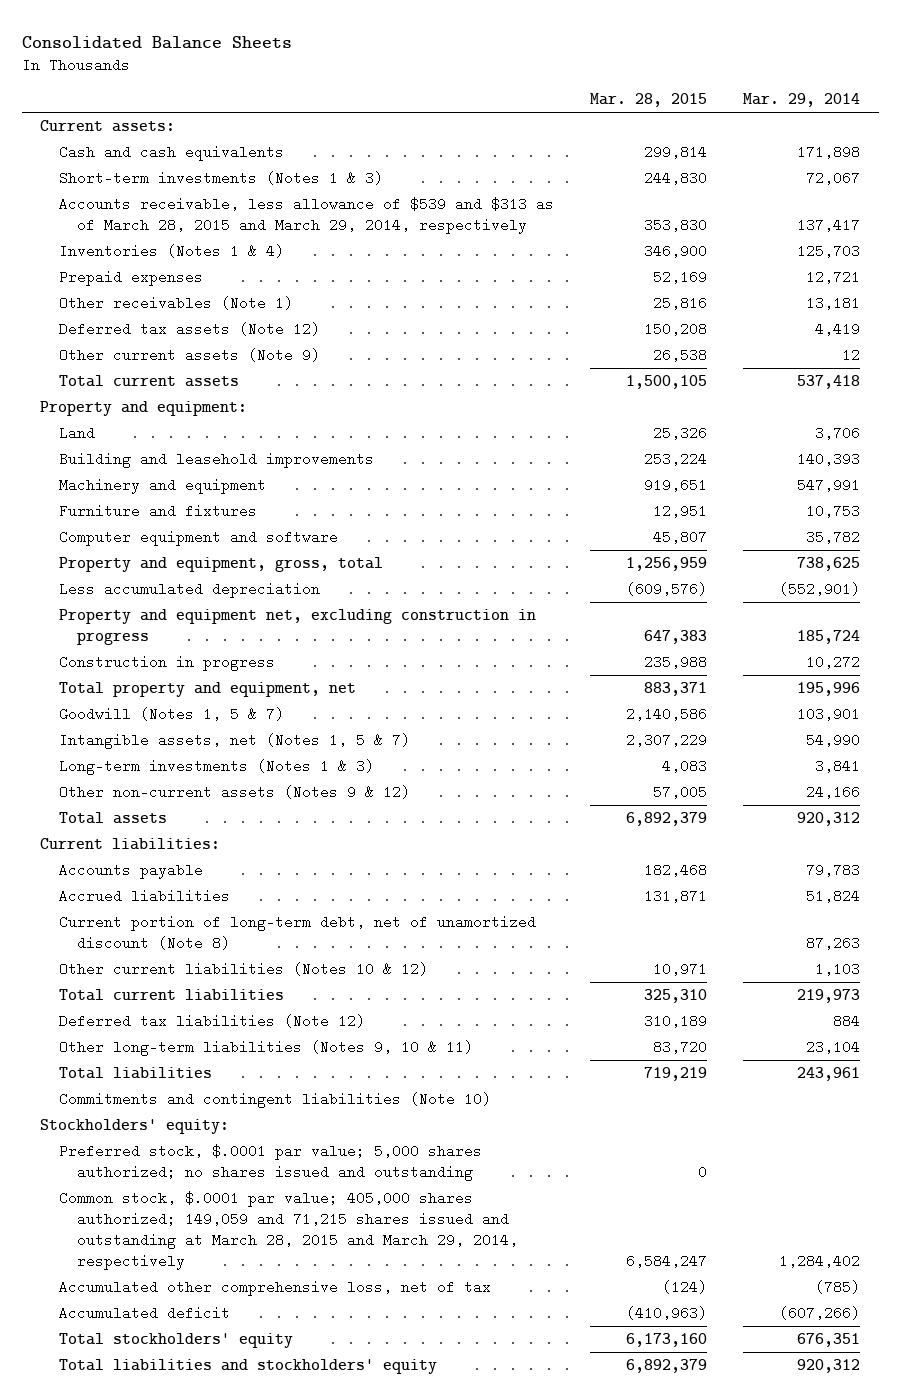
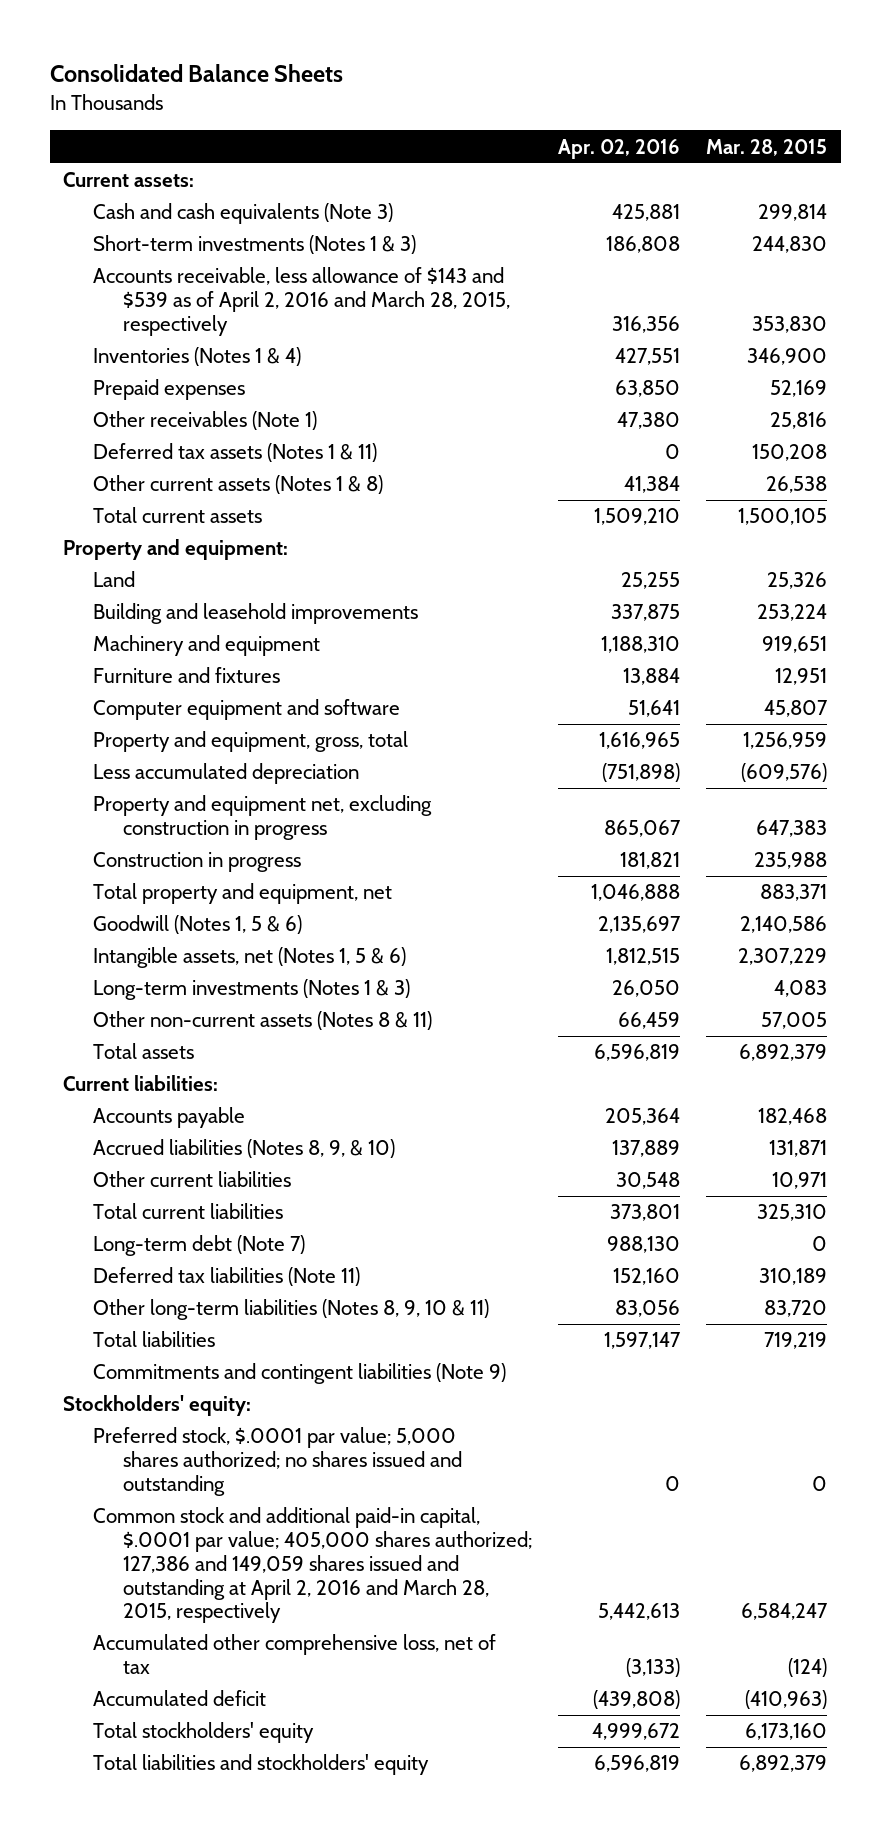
- | Mar. 28, 2015 | Mar. 29, 2014
+ | Apr. 02, 2016 | Mar. 28, 2015
- Cash and cash equivalents | 299,814 | 171,898
+ Cash and cash equivalents (Note 3) | 425,881 | 299,814
- Accounts receivable, less allowance of $539 and $313 as of March 28, 2015 and March 29, 2014, respectively | 353,830 | 137,417
+ Accounts receivable, less allowance of $143 and $539 as of April 2, 2016 and March 28, 2015, respectively | 316,356 | 353,830
- Deferred tax assets (Note 12) | 150,208 | 4,419
- Other current assets (Note 9) | 26,538 | 12
+ Deferred tax assets (Notes 1 & 11) | 0 | 150,208
+ Other current assets (Notes 1 & 8) | 41,384 | 26,538
- Goodwill (Notes 1, 5 & 7) | 2,140,586 | 103,901
- Intangible assets, net (Notes 1, 5 & 7) | 2,307,229 | 54,990
+ Goodwill (Notes 1, 5 & 6) | 2,135,697 | 2,140,586
+ Intangible assets, net (Notes 1, 5 & 6) | 1,812,515 | 2,307,229
- Other non-current assets (Notes 9 & 12) | 57,005 | 24,166
+ Other non-current assets (Notes 8 & 11) | 66,459 | 57,005
- Accrued liabilities | 131,871 | 51,824
- Current portion of long-term debt, net of unamortized discount (Note 8) | | 87,263
- Other current liabilities (Notes 10 & 12) | 10,971 | 1,103
+ Accrued liabilities (Notes 8, 9, & 10) | 137,889 | 131,871
+ Other current liabilities | 30,548 | 10,971
- Deferred tax liabilities (Note 12) | 310,189 | 884
- Other long-term liabilities (Notes 9, 10 & 11) | 83,720 | 23,104
+ Long-term debt (Note 7) | 988,130 | 0
+ Deferred tax liabilities (Note 11) | 152,160 | 310,189
+ Other long-term liabilities (Notes 8, 9, 10 & 11) | 83,056 | 83,720
- Commitments and contingent liabilities (Note 10)
+ Commitments and contingent liabilities (Note 9)
- Common stock, $.0001 par value; 405,000 shares authorized; 149,059 and 71,215 shares issued and outstanding at March 28, 2015 and March 29, 2014, respectively | 6,584,247 | 1,284,402
+ Common stock and additional paid-in capital, $.0001 par value; 405,000 shares authorized; 127,386 and 149,059 shares issued and outstanding at April 2, 2016 and March 28, 2015, respectively | 5,442,613 | 6,584,247

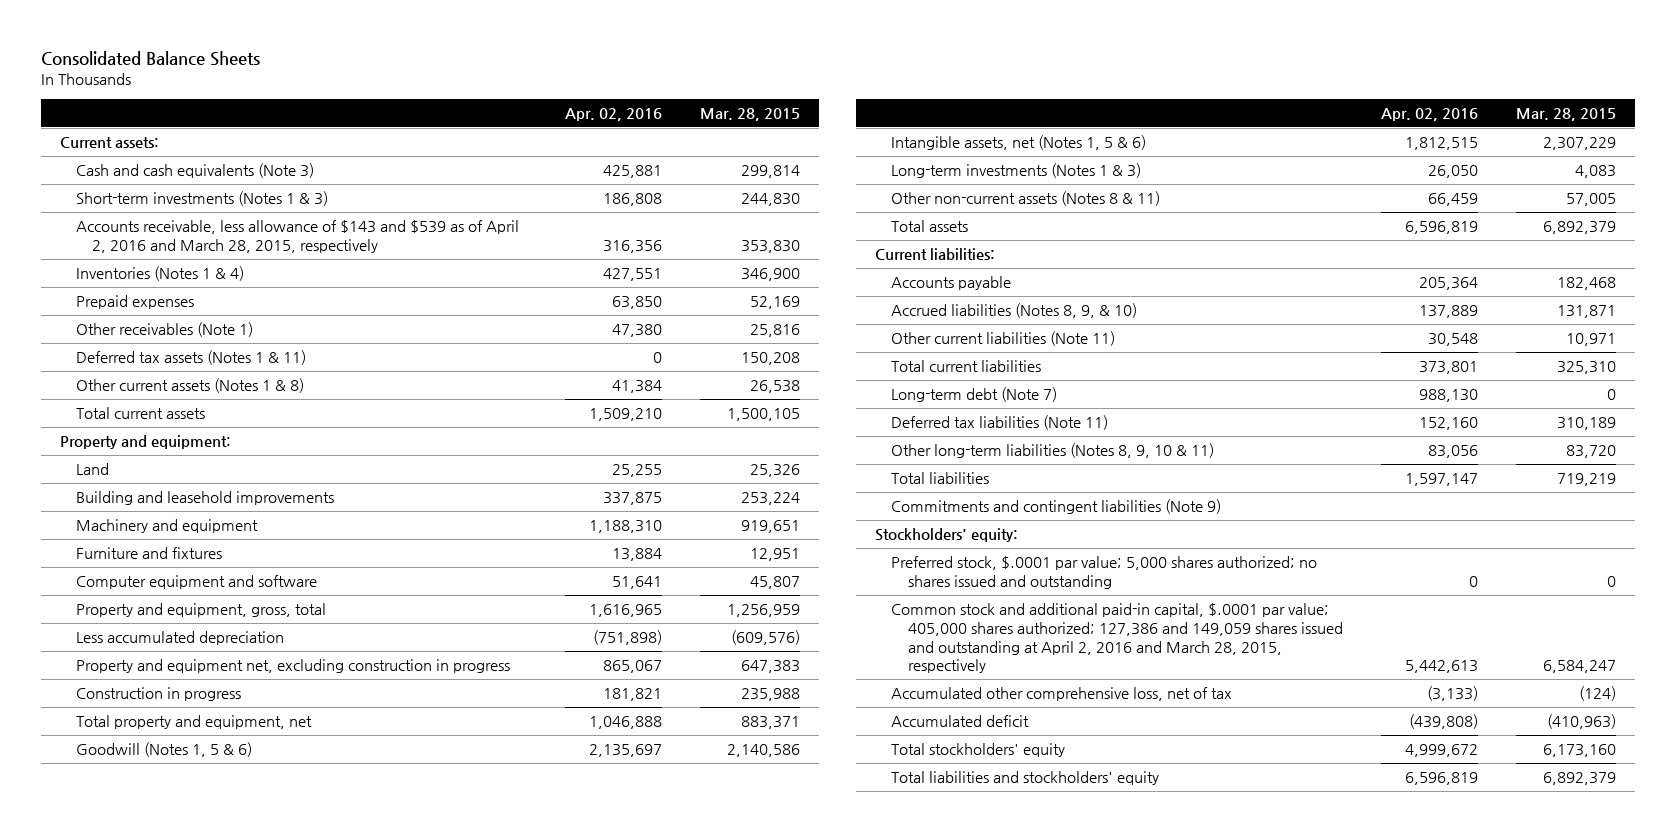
- Other current liabilities | 30,548 | 10,971
+ Other current liabilities (Note 11) | 30,548 | 10,971

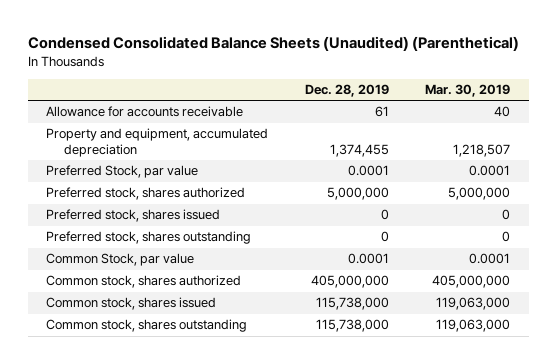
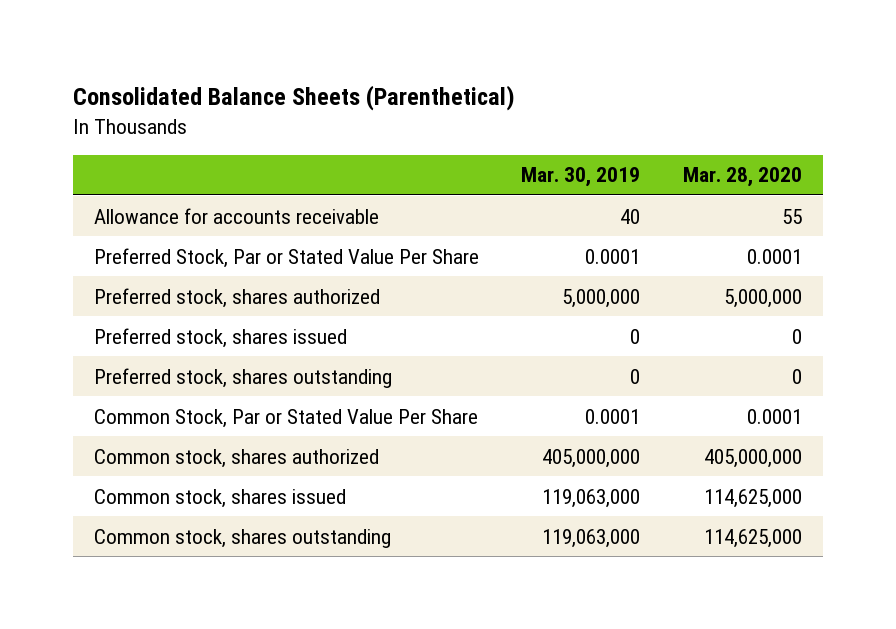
- Condensed Consolidated Balance Sheets (Unaudited) (Parenthetical)
+ Consolidated Balance Sheets (Parenthetical)
- | Dec. 28, 2019 | Mar. 30, 2019
+ | Mar. 30, 2019 | Mar. 28, 2020
- Property and equipment, accumulated depreciation | 1,374,455 | 1,218,507
- Preferred Stock, par value | 0.0001 | 0.0001
+ Preferred Stock, Par or Stated Value Per Share | 0.0001 | 0.0001
- Common Stock, par value | 0.0001 | 0.0001
+ Common Stock, Par or Stated Value Per Share | 0.0001 | 0.0001

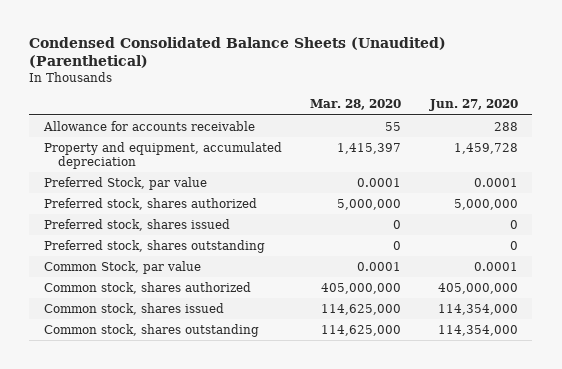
- Consolidated Balance Sheets (Parenthetical)
+ Condensed Consolidated Balance Sheets (Unaudited) (Parenthetical)
- | Mar. 30, 2019 | Mar. 28, 2020
+ | Mar. 28, 2020 | Jun. 27, 2020
- Preferred Stock, Par or Stated Value Per Share | 0.0001 | 0.0001
+ Property and equipment, accumulated depreciation | 1,415,397 | 1,459,728
+ Preferred Stock, par value | 0.0001 | 0.0001
- Common Stock, Par or Stated Value Per Share | 0.0001 | 0.0001
+ Common Stock, par value | 0.0001 | 0.0001

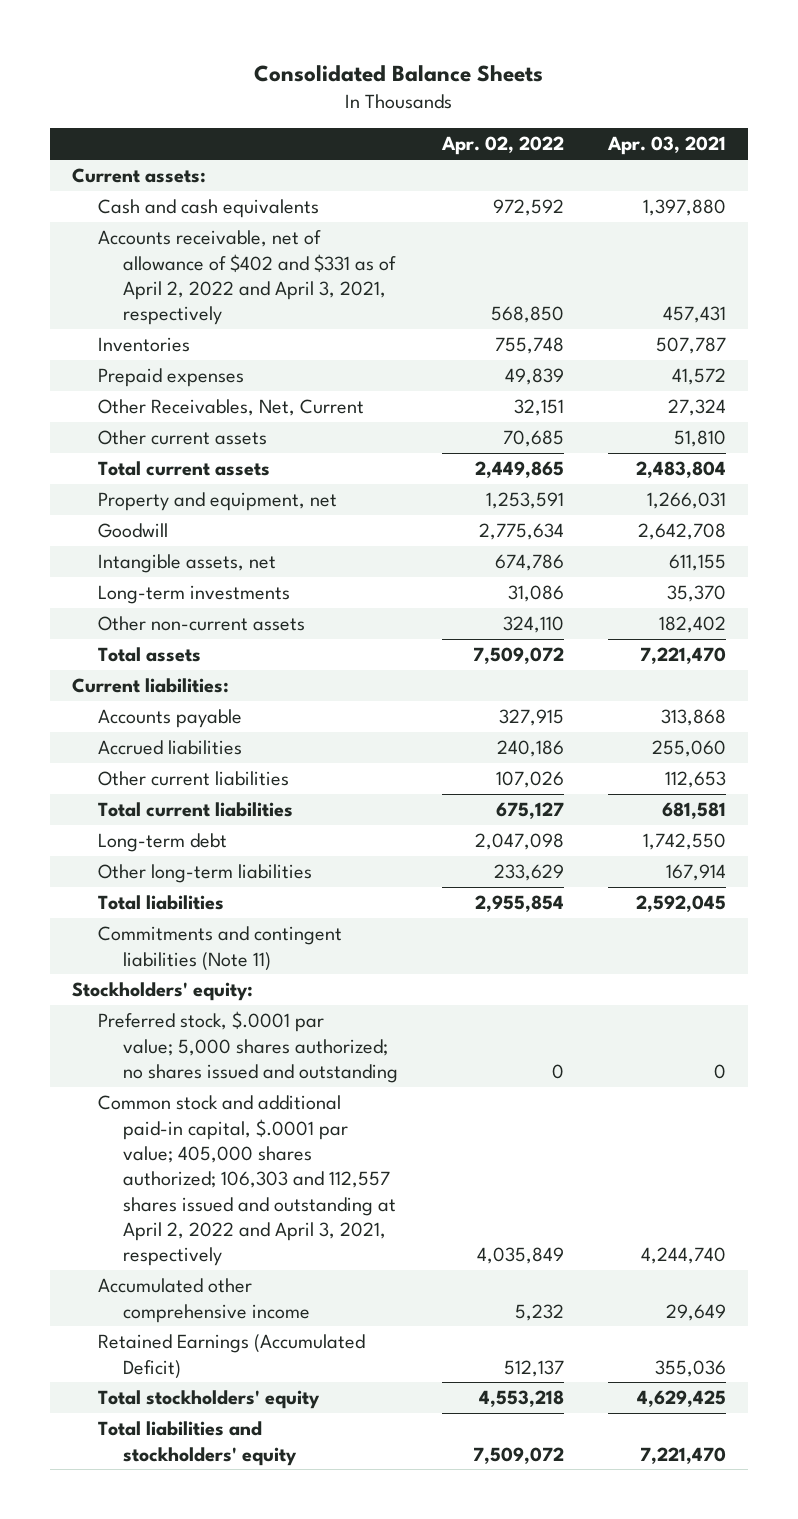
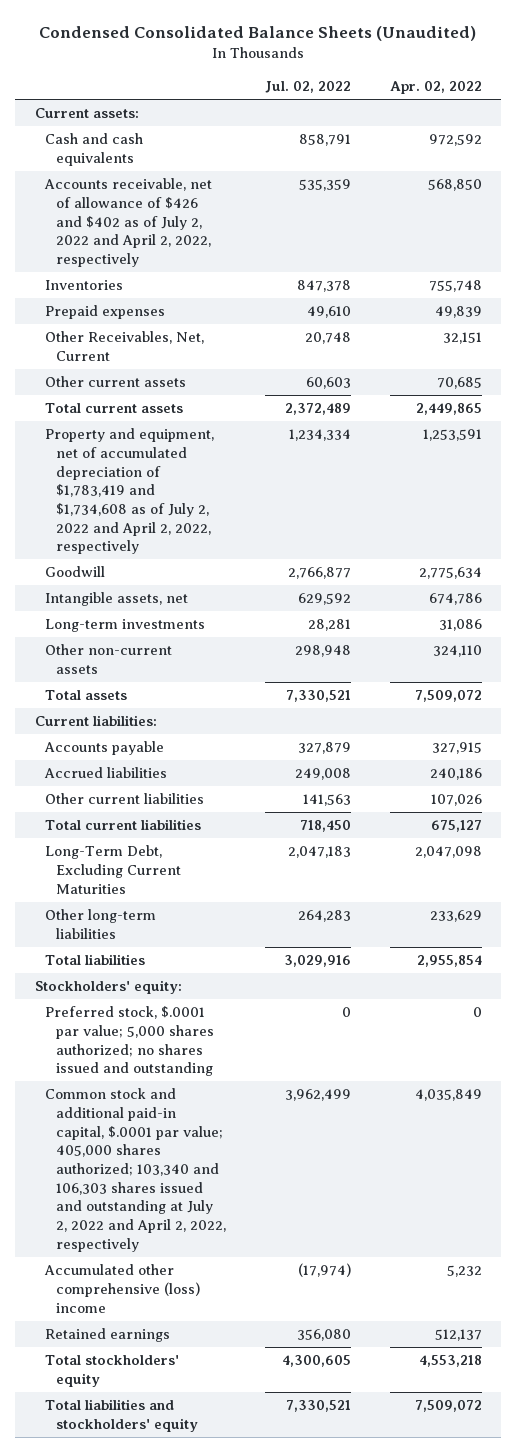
- Consolidated Balance Sheets
+ Condensed Consolidated Balance Sheets (Unaudited)
- | Apr. 02, 2022 | Apr. 03, 2021
+ | Jul. 02, 2022 | Apr. 02, 2022
- Accounts receivable, net of allowance of $402 and $331 as of April 2, 2022 and April 3, 2021, respectively | 568,850 | 457,431
+ Accounts receivable, net of allowance of $426 and $402 as of July 2, 2022 and April 2, 2022, respectively | 535,359 | 568,850
- Property and equipment, net | 1,253,591 | 1,266,031
+ Property and equipment, net of accumulated depreciation of $1,783,419 and $1,734,608 as of July 2, 2022 and April 2, 2022, respectively | 1,234,334 | 1,253,591
- Long-term debt | 2,047,098 | 1,742,550
+ Long-Term Debt, Excluding Current Maturities | 2,047,183 | 2,047,098
- Commitments and contingent liabilities (Note 11)
- Common stock and additional paid-in capital, $.0001 par value; 405,000 shares authorized; 106,303 and 112,557 shares issued and outstanding at April 2, 2022 and April 3, 2021, respectively | 4,035,849 | 4,244,740
- Accumulated other comprehensive income | 5,232 | 29,649
- Retained Earnings (Accumulated Deficit) | 512,137 | 355,036
+ Common stock and additional paid-in capital, $.0001 par value; 405,000 shares authorized; 103,340 and 106,303 shares issued and outstanding at July 2, 2022 and April 2, 2022, respectively | 3,962,499 | 4,035,849
+ Accumulated other comprehensive (loss) income | (17,974) | 5,232
+ Retained earnings | 356,080 | 512,137

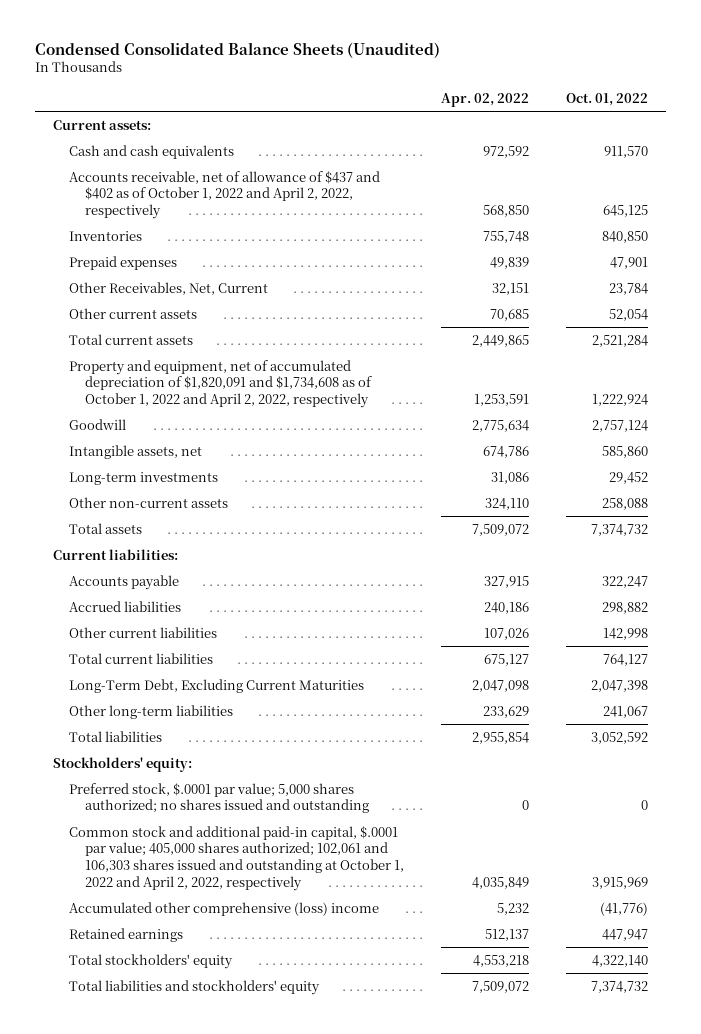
- | Jul. 02, 2022 | Apr. 02, 2022
+ | Apr. 02, 2022 | Oct. 01, 2022
- Accounts receivable, net of allowance of $426 and $402 as of July 2, 2022 and April 2, 2022, respectively | 535,359 | 568,850
+ Accounts receivable, net of allowance of $437 and $402 as of October 1, 2022 and April 2, 2022, respectively | 568,850 | 645,125
- Property and equipment, net of accumulated depreciation of $1,783,419 and $1,734,608 as of July 2, 2022 and April 2, 2022, respectively | 1,234,334 | 1,253,591
+ Property and equipment, net of accumulated depreciation of $1,820,091 and $1,734,608 as of October 1, 2022 and April 2, 2022, respectively | 1,253,591 | 1,222,924
- Common stock and additional paid-in capital, $.0001 par value; 405,000 shares authorized; 103,340 and 106,303 shares issued and outstanding at July 2, 2022 and April 2, 2022, respectively | 3,962,499 | 4,035,849
+ Common stock and additional paid-in capital, $.0001 par value; 405,000 shares authorized; 102,061 and 106,303 shares issued and outstanding at October 1, 2022 and April 2, 2022, respectively | 4,035,849 | 3,915,969

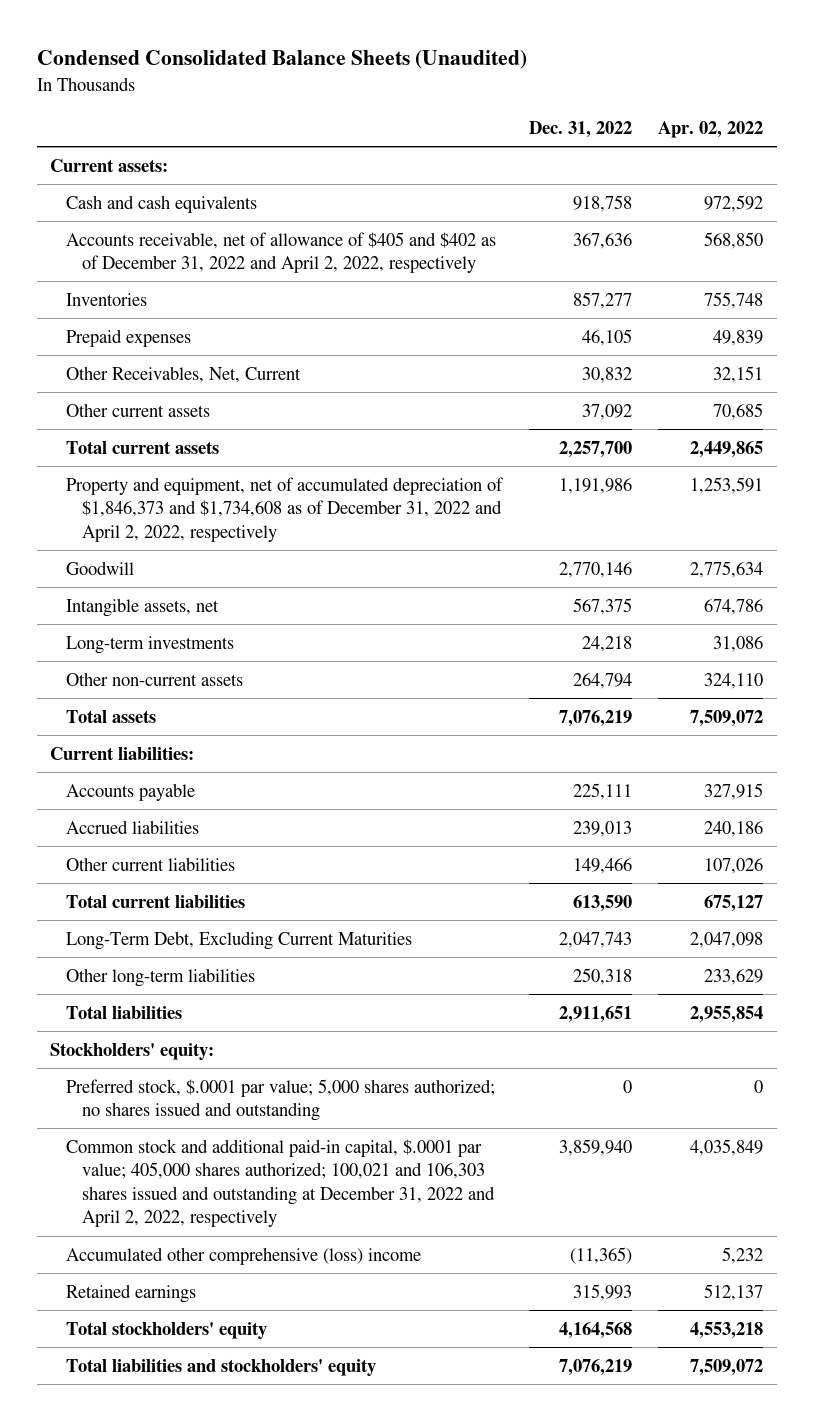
- | Apr. 02, 2022 | Oct. 01, 2022
+ | Dec. 31, 2022 | Apr. 02, 2022
- Accounts receivable, net of allowance of $437 and $402 as of October 1, 2022 and April 2, 2022, respectively | 568,850 | 645,125
+ Accounts receivable, net of allowance of $405 and $402 as of December 31, 2022 and April 2, 2022, respectively | 367,636 | 568,850
- Property and equipment, net of accumulated depreciation of $1,820,091 and $1,734,608 as of October 1, 2022 and April 2, 2022, respectively | 1,253,591 | 1,222,924
+ Property and equipment, net of accumulated depreciation of $1,846,373 and $1,734,608 as of December 31, 2022 and April 2, 2022, respectively | 1,191,986 | 1,253,591
- Common stock and additional paid-in capital, $.0001 par value; 405,000 shares authorized; 102,061 and 106,303 shares issued and outstanding at October 1, 2022 and April 2, 2022, respectively | 4,035,849 | 3,915,969
+ Common stock and additional paid-in capital, $.0001 par value; 405,000 shares authorized; 100,021 and 106,303 shares issued and outstanding at December 31, 2022 and April 2, 2022, respectively | 3,859,940 | 4,035,849

